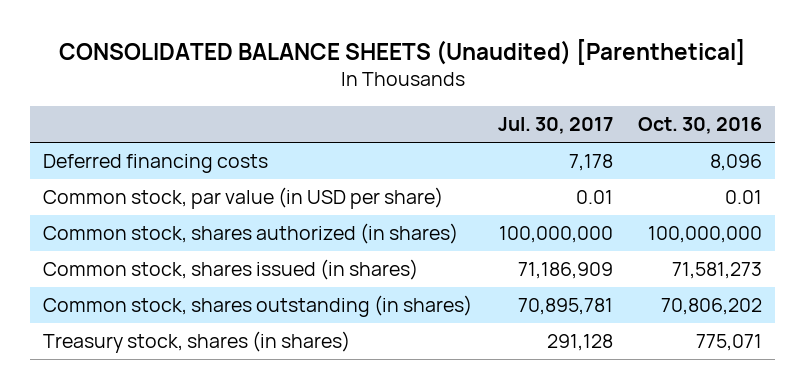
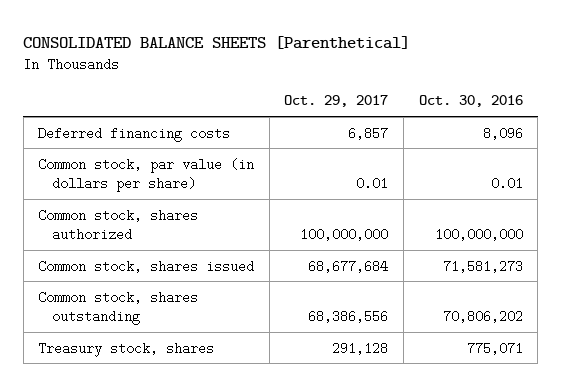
- CONSOLIDATED BALANCE SHEETS (Unaudited) [Parenthetical]
+ CONSOLIDATED BALANCE SHEETS [Parenthetical]
- | Jul. 30, 2017 | Oct. 30, 2016
+ | Oct. 29, 2017 | Oct. 30, 2016
- Common stock, par value (in USD per share) | 0.01 | 0.01
- Common stock, shares authorized (in shares) | 100,000,000 | 100,000,000
- Common stock, shares issued (in shares) | 71,186,909 | 71,581,273
- Common stock, shares outstanding (in shares) | 70,895,781 | 70,806,202
- Treasury stock, shares (in shares) | 291,128 | 775,071
+ Common stock, par value (in dollars per share) | 0.01 | 0.01
+ Common stock, shares authorized | 100,000,000 | 100,000,000
+ Common stock, shares issued | 68,677,684 | 71,581,273
+ Common stock, shares outstanding | 68,386,556 | 70,806,202
+ Treasury stock, shares | 291,128 | 775,071

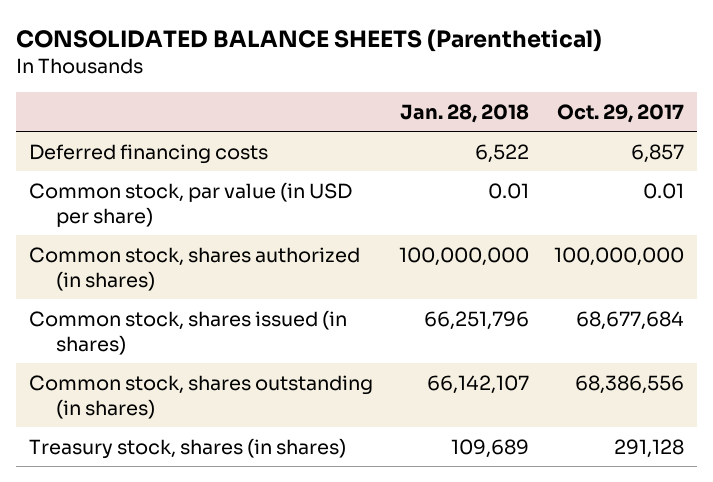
- CONSOLIDATED BALANCE SHEETS [Parenthetical]
+ CONSOLIDATED BALANCE SHEETS (Parenthetical)
- | Oct. 29, 2017 | Oct. 30, 2016
+ | Jan. 28, 2018 | Oct. 29, 2017
- Common stock, par value (in dollars per share) | 0.01 | 0.01
- Common stock, shares authorized | 100,000,000 | 100,000,000
- Common stock, shares issued | 68,677,684 | 71,581,273
- Common stock, shares outstanding | 68,386,556 | 70,806,202
- Treasury stock, shares | 291,128 | 775,071
+ Common stock, par value (in USD per share) | 0.01 | 0.01
+ Common stock, shares authorized (in shares) | 100,000,000 | 100,000,000
+ Common stock, shares issued (in shares) | 66,251,796 | 68,677,684
+ Common stock, shares outstanding (in shares) | 66,142,107 | 68,386,556
+ Treasury stock, shares (in shares) | 109,689 | 291,128

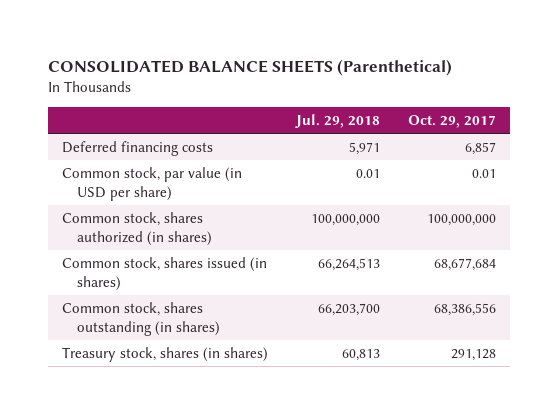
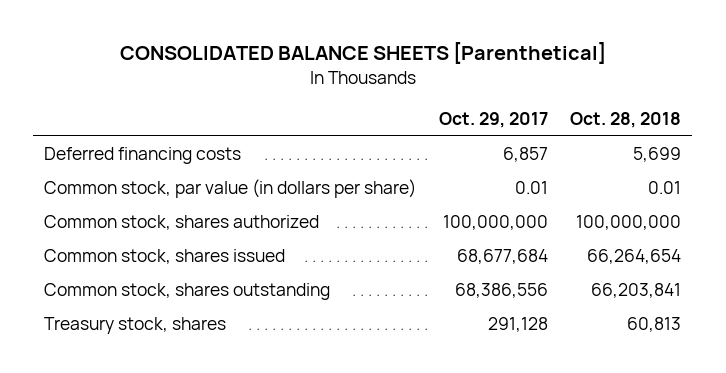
- CONSOLIDATED BALANCE SHEETS (Parenthetical)
+ CONSOLIDATED BALANCE SHEETS [Parenthetical]
- | Jul. 29, 2018 | Oct. 29, 2017
+ | Oct. 29, 2017 | Oct. 28, 2018
- Common stock, par value (in USD per share) | 0.01 | 0.01
- Common stock, shares authorized (in shares) | 100,000,000 | 100,000,000
- Common stock, shares issued (in shares) | 66,264,513 | 68,677,684
- Common stock, shares outstanding (in shares) | 66,203,700 | 68,386,556
- Treasury stock, shares (in shares) | 60,813 | 291,128
+ Common stock, par value (in dollars per share) | 0.01 | 0.01
+ Common stock, shares authorized | 100,000,000 | 100,000,000
+ Common stock, shares issued | 68,677,684 | 66,264,654
+ Common stock, shares outstanding | 68,386,556 | 66,203,841
+ Treasury stock, shares | 291,128 | 60,813

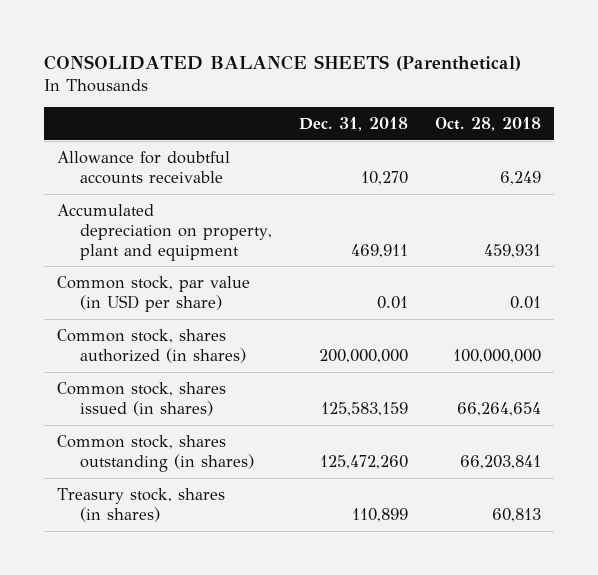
- CONSOLIDATED BALANCE SHEETS [Parenthetical]
+ CONSOLIDATED BALANCE SHEETS (Parenthetical)
- | Oct. 29, 2017 | Oct. 28, 2018
+ | Dec. 31, 2018 | Oct. 28, 2018
- Deferred financing costs | 6,857 | 5,699
- Common stock, par value (in dollars per share) | 0.01 | 0.01
- Common stock, shares authorized | 100,000,000 | 100,000,000
- Common stock, shares issued | 68,677,684 | 66,264,654
- Common stock, shares outstanding | 68,386,556 | 66,203,841
- Treasury stock, shares | 291,128 | 60,813
+ Allowance for doubtful accounts receivable | 10,270 | 6,249
+ Accumulated depreciation on property, plant and equipment | 469,911 | 459,931
+ Common stock, par value (in USD per share) | 0.01 | 0.01
+ Common stock, shares authorized (in shares) | 200,000,000 | 100,000,000
+ Common stock, shares issued (in shares) | 125,583,159 | 66,264,654
+ Common stock, shares outstanding (in shares) | 125,472,260 | 66,203,841
+ Treasury stock, shares (in shares) | 110,899 | 60,813

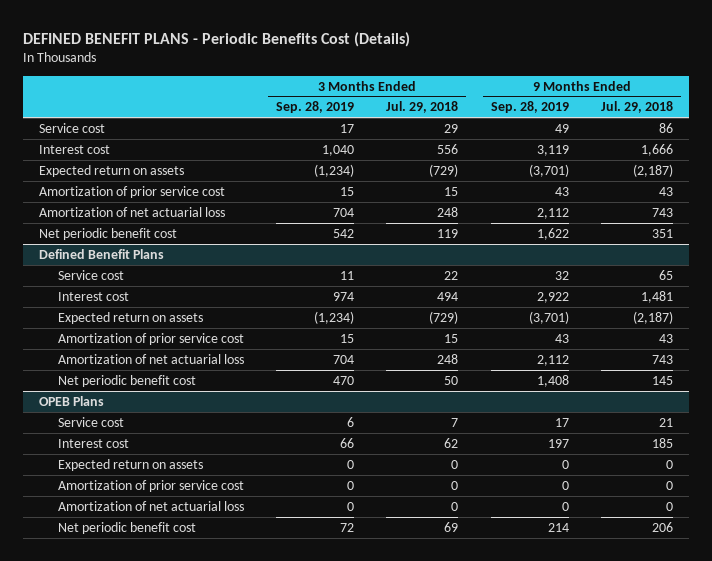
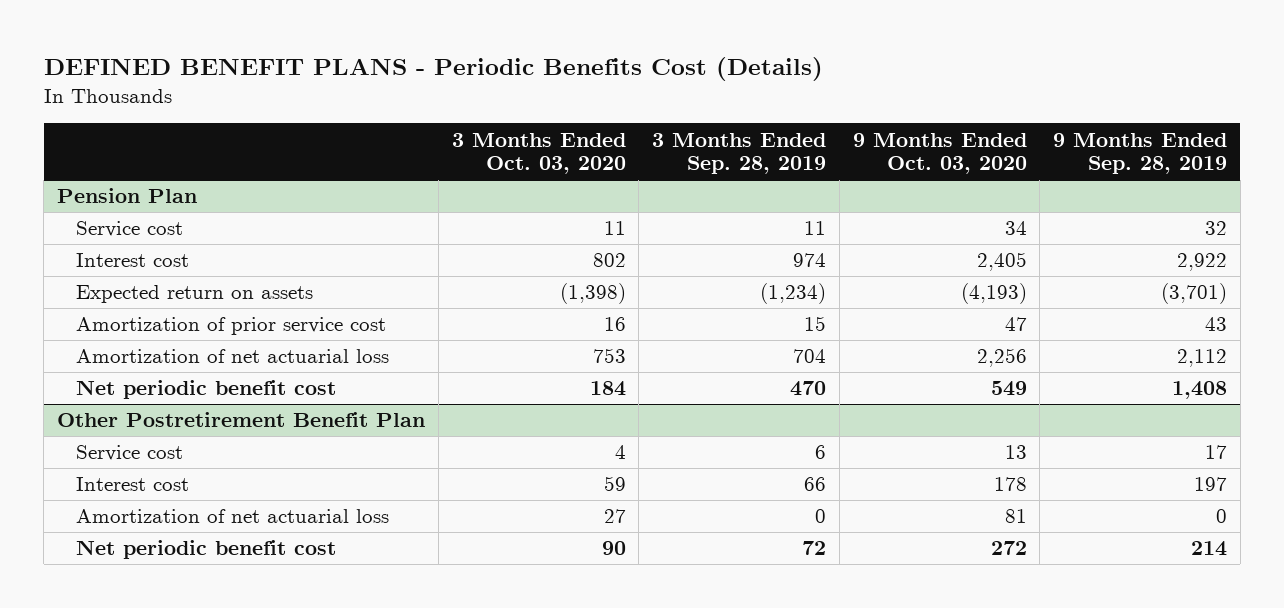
- | 3 Months Ended Sep. 28, 2019 | 3 Months Ended Jul. 29, 2018 | 9 Months Ended Sep. 28, 2019 | 9 Months Ended Jul. 29, 2018
+ | 3 Months Ended Oct. 03, 2020 | 3 Months Ended Sep. 28, 2019 | 9 Months Ended Oct. 03, 2020 | 9 Months Ended Sep. 28, 2019
- Service cost | 17 | 29 | 49 | 86
- Interest cost | 1,040 | 556 | 3,119 | 1,666
- Expected return on assets | (1,234) | (729) | (3,701) | (2,187)
- Amortization of prior service cost | 15 | 15 | 43 | 43
- Amortization of net actuarial loss | 704 | 248 | 2,112 | 743
- Net periodic benefit cost | 542 | 119 | 1,622 | 351
- Defined Benefit Plans
+ Pension Plan
- OPEB Plans
+ Other Postretirement Benefit Plan
- Expected return on assets | 0 | 0 | 0 | 0
- Amortization of prior service cost | 0 | 0 | 0 | 0

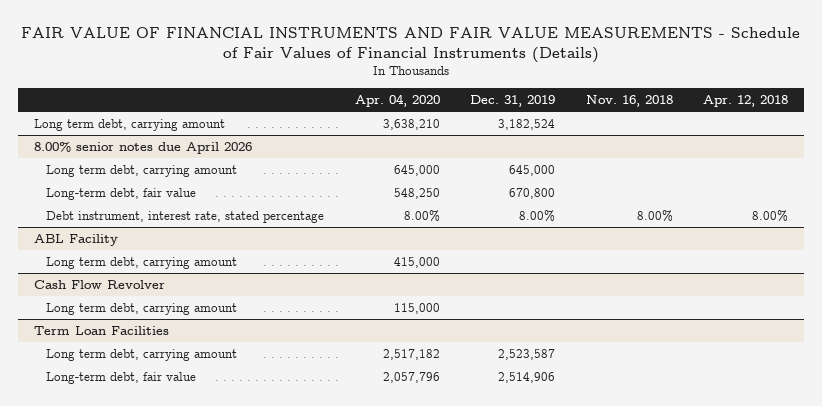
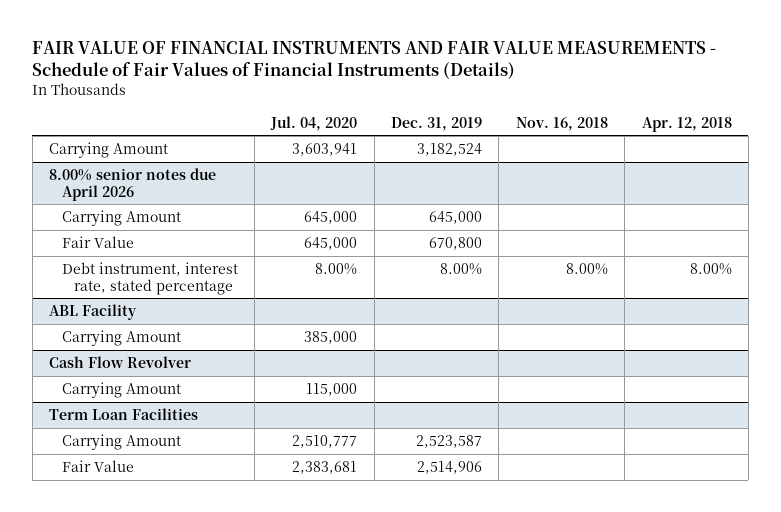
- | Apr. 04, 2020 | Dec. 31, 2019 | Nov. 16, 2018 | Apr. 12, 2018
+ | Jul. 04, 2020 | Dec. 31, 2019 | Nov. 16, 2018 | Apr. 12, 2018
- Long term debt, carrying amount | 3,638,210 | 3,182,524 | |
+ Carrying Amount | 3,603,941 | 3,182,524 | |
@ 8.00% senior notes due April 2026
- Long term debt, carrying amount | 645,000 | 645,000 | |
- Long-term debt, fair value | 548,250 | 670,800 | |
+ Carrying Amount | 645,000 | 645,000 | |
+ Fair Value | 645,000 | 670,800 | |
@ ABL Facility
- Long term debt, carrying amount | 415,000 | | |
+ Carrying Amount | 385,000 | | |
@ Cash Flow Revolver
- Long term debt, carrying amount | 115,000 | | |
+ Carrying Amount | 115,000 | | |
@ Term Loan Facilities
- Long term debt, carrying amount | 2,517,182 | 2,523,587 | |
- Long-term debt, fair value | 2,057,796 | 2,514,906 | |
+ Carrying Amount | 2,510,777 | 2,523,587 | |
+ Fair Value | 2,383,681 | 2,514,906 | |

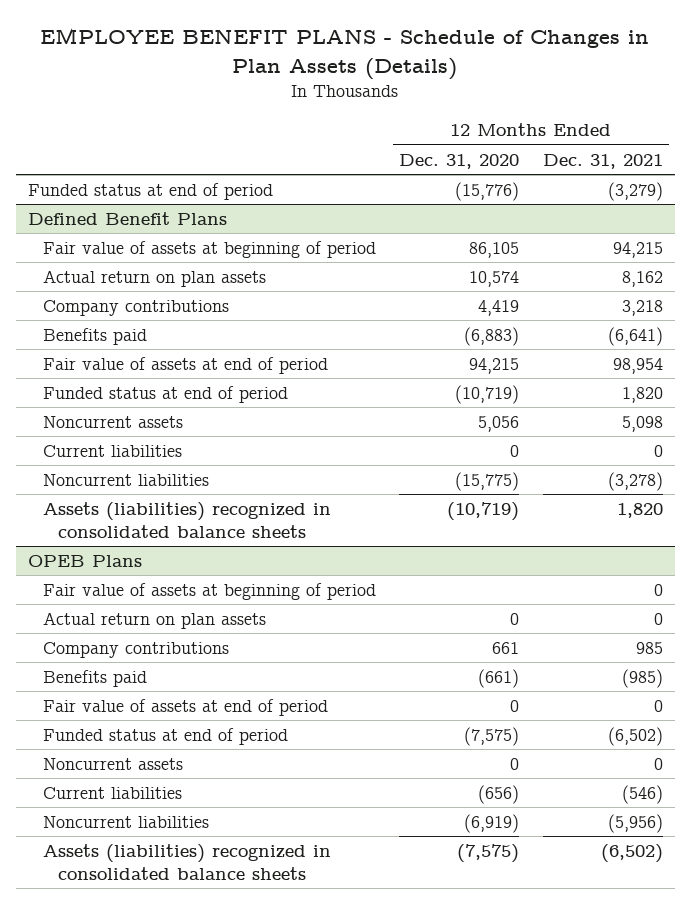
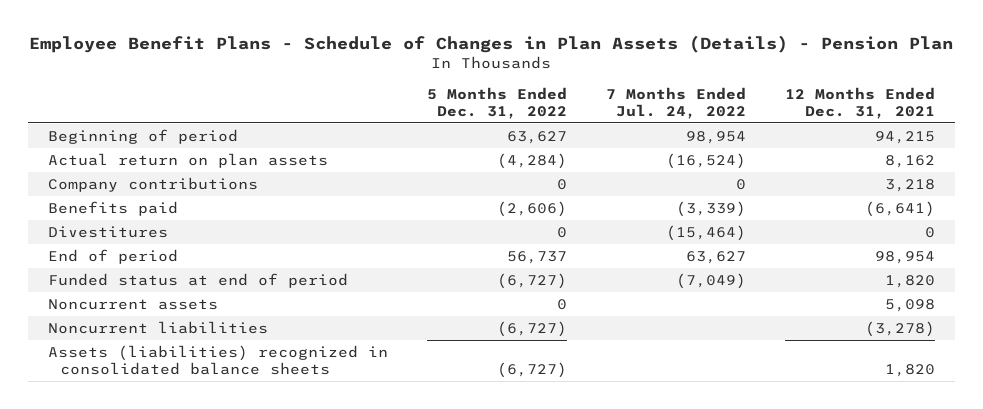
- EMPLOYEE BENEFIT PLANS - Schedule of Changes in Plan Assets (Details)
+ Employee Benefit Plans - Schedule of Changes in Plan Assets (Details) - Pension Plan
- | 12 Months Ended Dec. 31, 2020 | 12 Months Ended Dec. 31, 2021
+ | 5 Months Ended Dec. 31, 2022 | 7 Months Ended Jul. 24, 2022 | 12 Months Ended Dec. 31, 2021
- Funded status at end of period | (15,776) | (3,279)
- Defined Benefit Plans
- Fair value of assets at beginning of period | 86,105 | 94,215
+ Beginning of period | 63,627 | 98,954 | 94,215
- Fair value of assets at end of period | 94,215 | 98,954
+ Divestitures | 0 | (15,464) | 0
+ End of period | 56,737 | 63,627 | 98,954
- Current liabilities | 0 | 0
- OPEB Plans
- Fair value of assets at beginning of period | | 0
- Actual return on plan assets | 0 | 0
- Company contributions | 661 | 985
- Benefits paid | (661) | (985)
- Fair value of assets at end of period | 0 | 0
- Funded status at end of period | (7,575) | (6,502)
- Noncurrent assets | 0 | 0
- Current liabilities | (656) | (546)
- Noncurrent liabilities | (6,919) | (5,956)
- Assets (liabilities) recognized in consolidated balance sheets | (7,575) | (6,502)

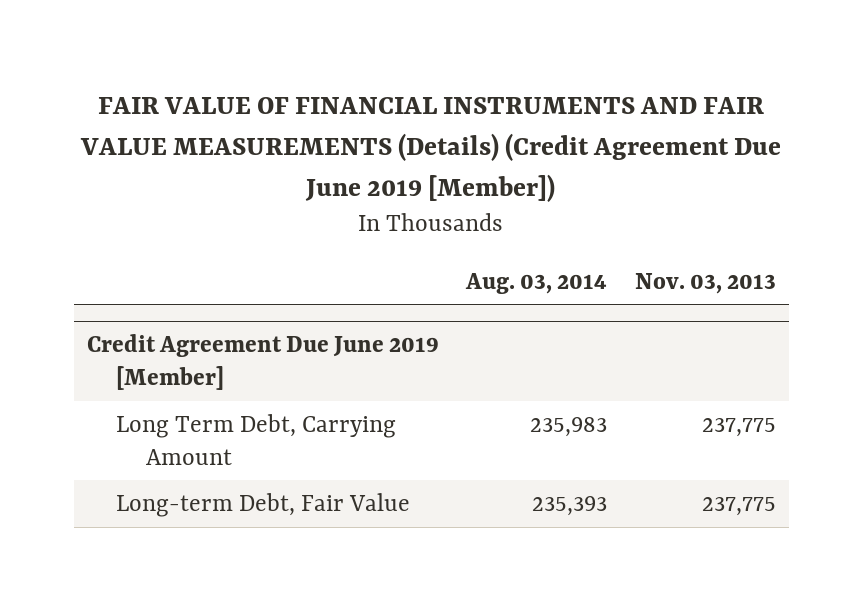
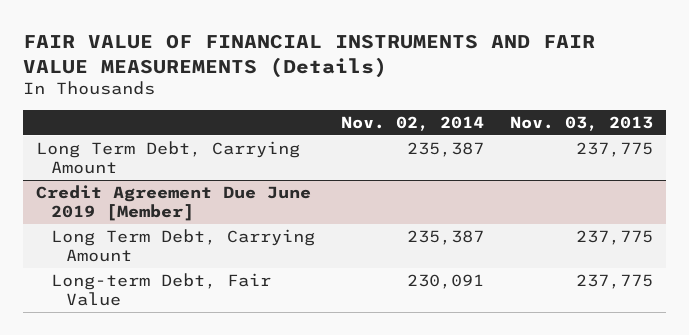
- FAIR VALUE OF FINANCIAL INSTRUMENTS AND FAIR VALUE MEASUREMENTS (Details) (Credit Agreement Due June 2019 [Member])
+ FAIR VALUE OF FINANCIAL INSTRUMENTS AND FAIR VALUE MEASUREMENTS (Details)
- | Aug. 03, 2014 | Nov. 03, 2013
+ | Nov. 02, 2014 | Nov. 03, 2013
+ Long Term Debt, Carrying Amount | 235,387 | 237,775

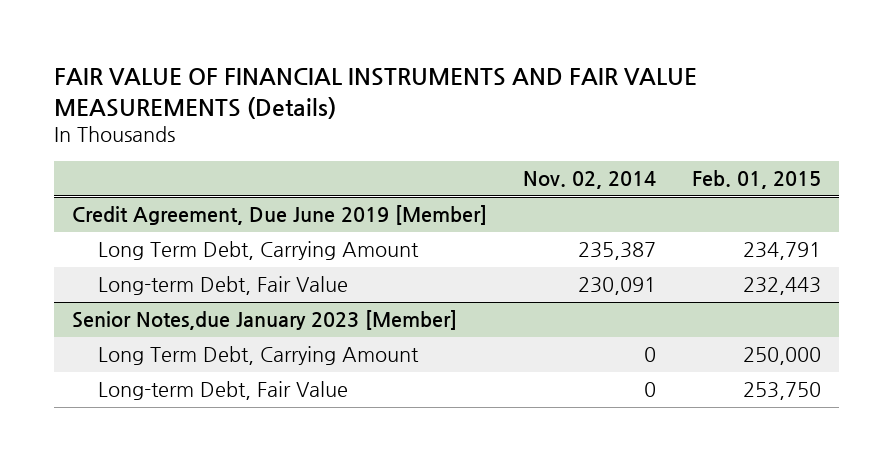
- | Nov. 02, 2014 | Nov. 03, 2013
+ | Nov. 02, 2014 | Feb. 01, 2015
- Long Term Debt, Carrying Amount | 235,387 | 237,775
- Credit Agreement Due June 2019 [Member]
+ Credit Agreement, Due June 2019 [Member]
+ Senior Notes,due January 2023 [Member]
+ Long Term Debt, Carrying Amount | 0 | 250,000
+ Long-term Debt, Fair Value | 0 | 253,750

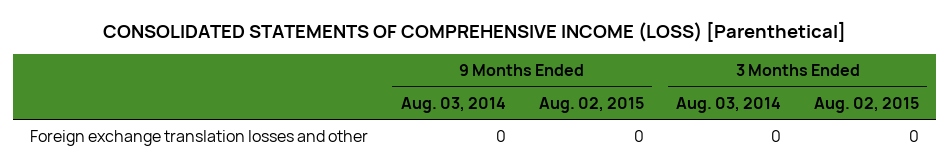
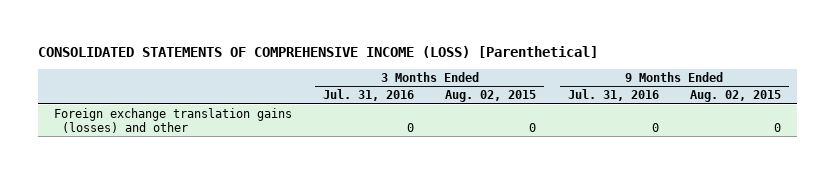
- | 9 Months Ended Aug. 03, 2014 | 9 Months Ended Aug. 02, 2015 | 3 Months Ended Aug. 03, 2014 | 3 Months Ended Aug. 02, 2015
+ | 3 Months Ended Jul. 31, 2016 | 3 Months Ended Aug. 02, 2015 | 9 Months Ended Jul. 31, 2016 | 9 Months Ended Aug. 02, 2015
- Foreign exchange translation losses and other | 0 | 0 | 0 | 0
+ Foreign exchange translation gains (losses) and other | 0 | 0 | 0 | 0

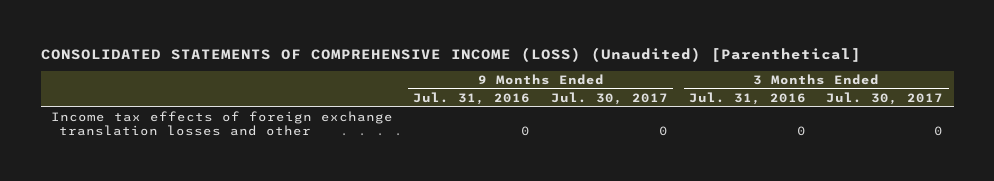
- CONSOLIDATED STATEMENTS OF COMPREHENSIVE INCOME (LOSS) [Parenthetical]
+ CONSOLIDATED STATEMENTS OF COMPREHENSIVE INCOME (LOSS) (Unaudited) [Parenthetical]
- | 3 Months Ended Jul. 31, 2016 | 3 Months Ended Aug. 02, 2015 | 9 Months Ended Jul. 31, 2016 | 9 Months Ended Aug. 02, 2015
+ | 9 Months Ended Jul. 31, 2016 | 9 Months Ended Jul. 30, 2017 | 3 Months Ended Jul. 31, 2016 | 3 Months Ended Jul. 30, 2017
- Foreign exchange translation gains (losses) and other | 0 | 0 | 0 | 0
+ Income tax effects of foreign exchange translation losses and other | 0 | 0 | 0 | 0

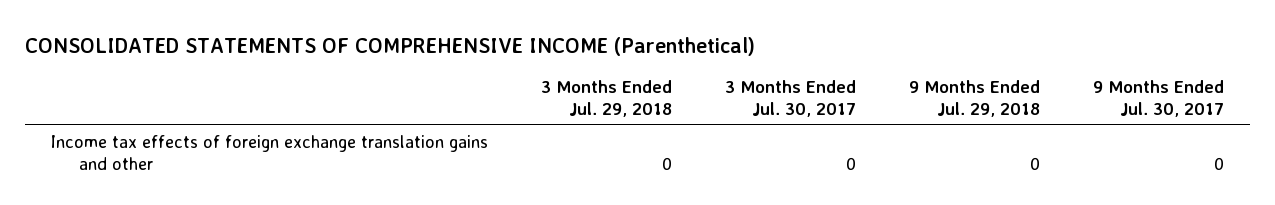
- CONSOLIDATED STATEMENTS OF COMPREHENSIVE INCOME (LOSS) (Unaudited) [Parenthetical]
+ CONSOLIDATED STATEMENTS OF COMPREHENSIVE INCOME (Parenthetical)
- | 9 Months Ended Jul. 31, 2016 | 9 Months Ended Jul. 30, 2017 | 3 Months Ended Jul. 31, 2016 | 3 Months Ended Jul. 30, 2017
+ | 3 Months Ended Jul. 29, 2018 | 3 Months Ended Jul. 30, 2017 | 9 Months Ended Jul. 29, 2018 | 9 Months Ended Jul. 30, 2017
- Income tax effects of foreign exchange translation losses and other | 0 | 0 | 0 | 0
+ Income tax effects of foreign exchange translation gains and other | 0 | 0 | 0 | 0

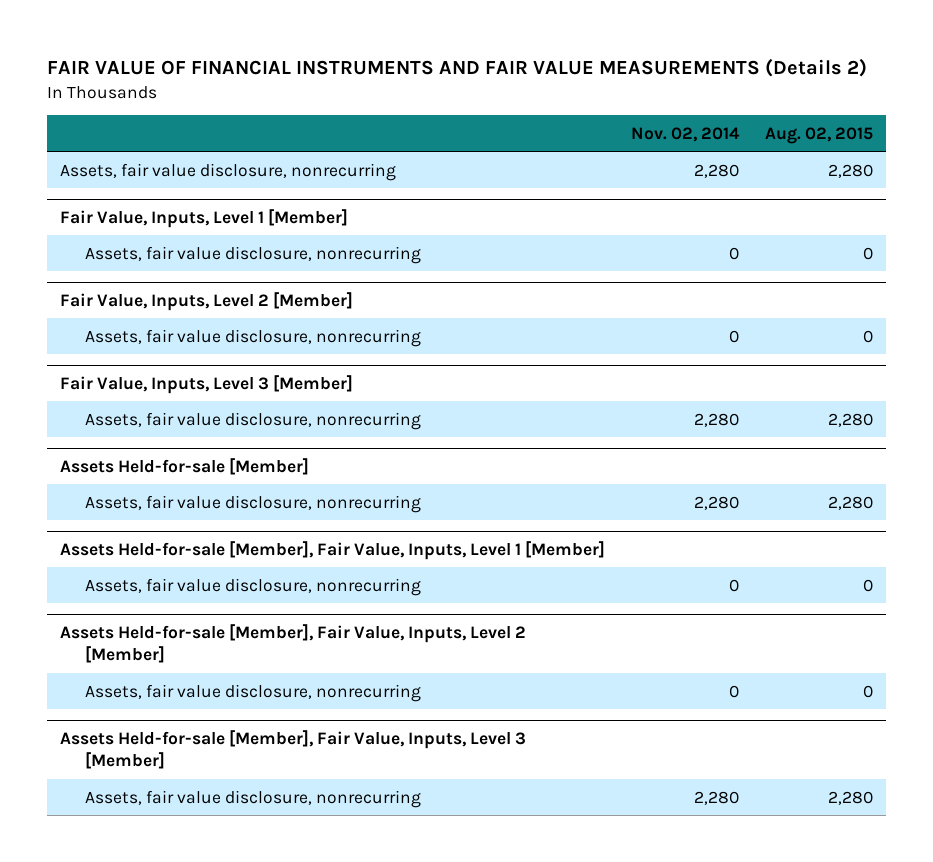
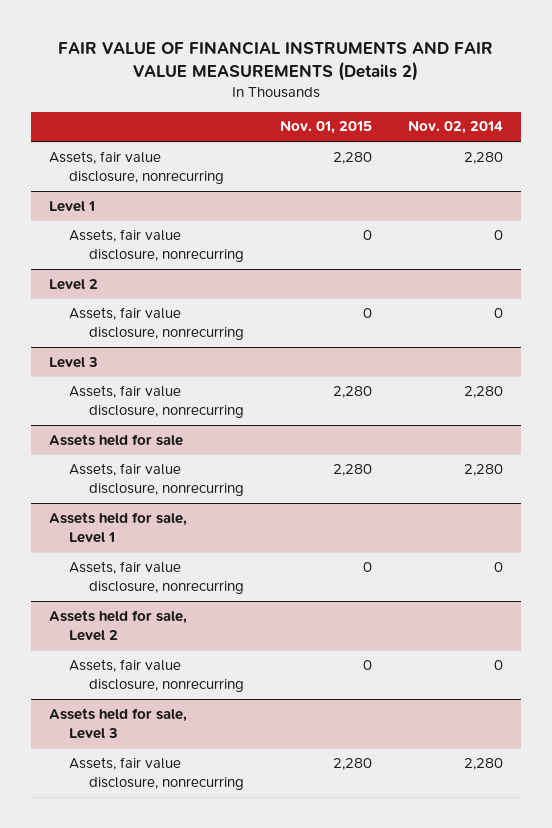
- | Nov. 02, 2014 | Aug. 02, 2015
+ | Nov. 01, 2015 | Nov. 02, 2014
- Fair Value, Inputs, Level 1 [Member]
+ Level 1
- Fair Value, Inputs, Level 2 [Member]
+ Level 2
- Fair Value, Inputs, Level 3 [Member]
+ Level 3
- Assets Held-for-sale [Member]
+ Assets held for sale
- Assets Held-for-sale [Member], Fair Value, Inputs, Level 1 [Member]
+ Assets held for sale, Level 1
- Assets Held-for-sale [Member], Fair Value, Inputs, Level 2 [Member]
+ Assets held for sale, Level 2
- Assets Held-for-sale [Member], Fair Value, Inputs, Level 3 [Member]
+ Assets held for sale, Level 3

